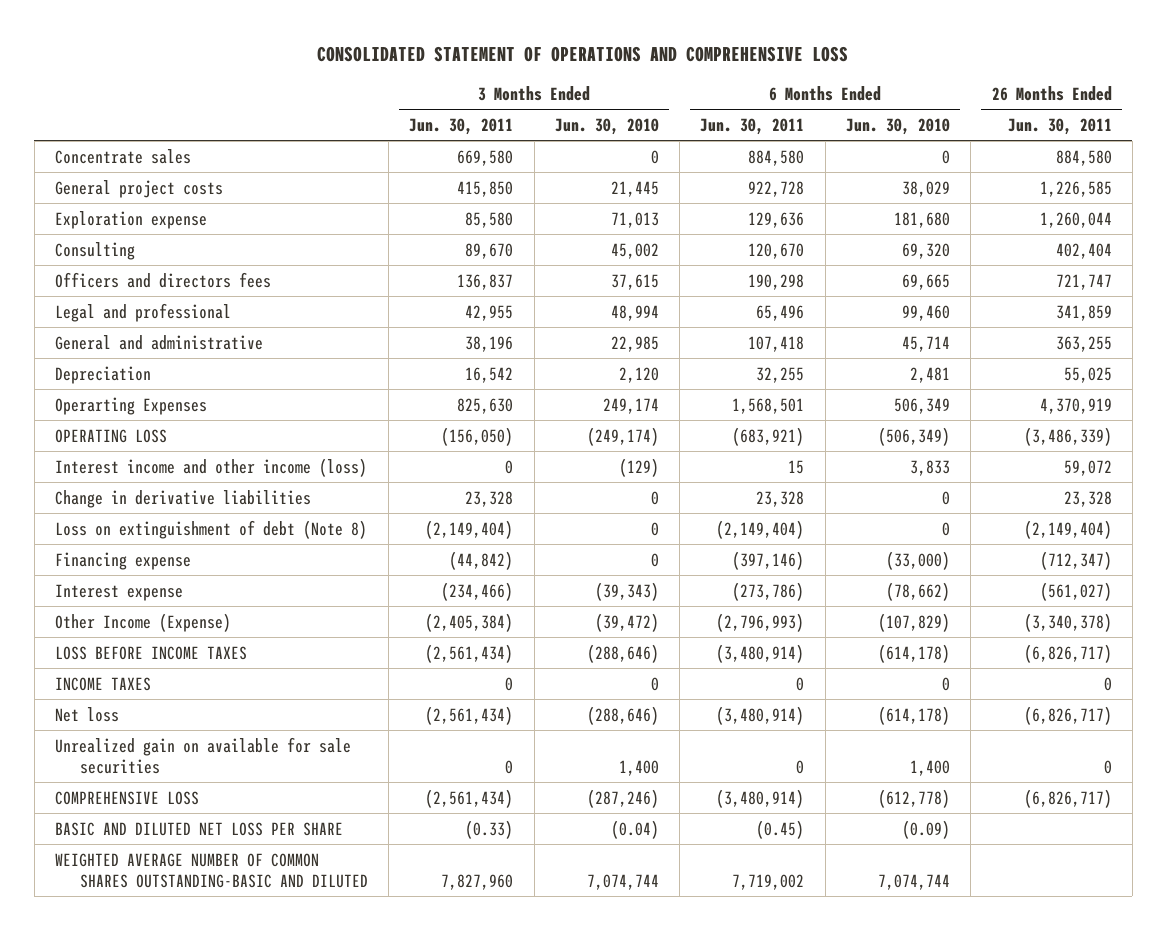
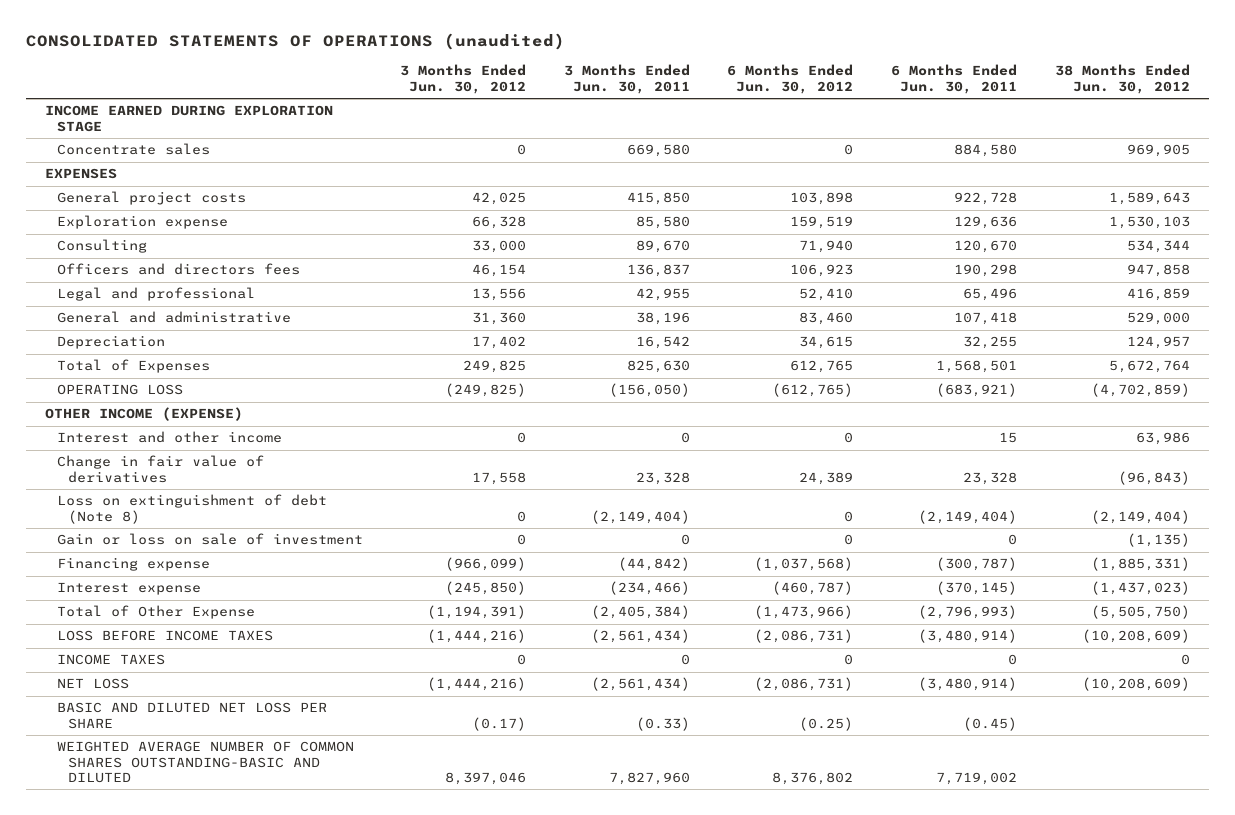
- CONSOLIDATED STATEMENT OF OPERATIONS AND COMPREHENSIVE LOSS
+ CONSOLIDATED STATEMENTS OF OPERATIONS (unaudited)
- | 3 Months Ended Jun. 30, 2011 | 3 Months Ended Jun. 30, 2010 | 6 Months Ended Jun. 30, 2011 | 6 Months Ended Jun. 30, 2010 | 26 Months Ended Jun. 30, 2011
+ | 3 Months Ended Jun. 30, 2012 | 3 Months Ended Jun. 30, 2011 | 6 Months Ended Jun. 30, 2012 | 6 Months Ended Jun. 30, 2011 | 38 Months Ended Jun. 30, 2012
+ INCOME EARNED DURING EXPLORATION STAGE
+ EXPENSES
- Operarting Expenses | 825,630 | 249,174 | 1,568,501 | 506,349 | 4,370,919
+ Total of Expenses | 249,825 | 825,630 | 612,765 | 1,568,501 | 5,672,764
- Interest income and other income (loss) | 0 | (129) | 15 | 3,833 | 59,072
- Change in derivative liabilities | 23,328 | 0 | 23,328 | 0 | 23,328
+ OTHER INCOME (EXPENSE)
+ Interest and other income | 0 | 0 | 0 | 15 | 63,986
+ Change in fair value of derivatives | 17,558 | 23,328 | 24,389 | 23,328 | (96,843)
- Financing expense | (44,842) | 0 | (397,146) | (33,000) | (712,347)
- Interest expense | (234,466) | (39,343) | (273,786) | (78,662) | (561,027)
- Other Income (Expense) | (2,405,384) | (39,472) | (2,796,993) | (107,829) | (3,340,378)
+ Gain or loss on sale of investment | 0 | 0 | 0 | 0 | (1,135)
+ Financing expense | (966,099) | (44,842) | (1,037,568) | (300,787) | (1,885,331)
+ Interest expense | (245,850) | (234,466) | (460,787) | (370,145) | (1,437,023)
+ Total of Other Expense | (1,194,391) | (2,405,384) | (1,473,966) | (2,796,993) | (5,505,750)
- Net loss | (2,561,434) | (288,646) | (3,480,914) | (614,178) | (6,826,717)
- Unrealized gain on available for sale securities | 0 | 1,400 | 0 | 1,400 | 0
- COMPREHENSIVE LOSS | (2,561,434) | (287,246) | (3,480,914) | (612,778) | (6,826,717)
+ NET LOSS | (1,444,216) | (2,561,434) | (2,086,731) | (3,480,914) | (10,208,609)

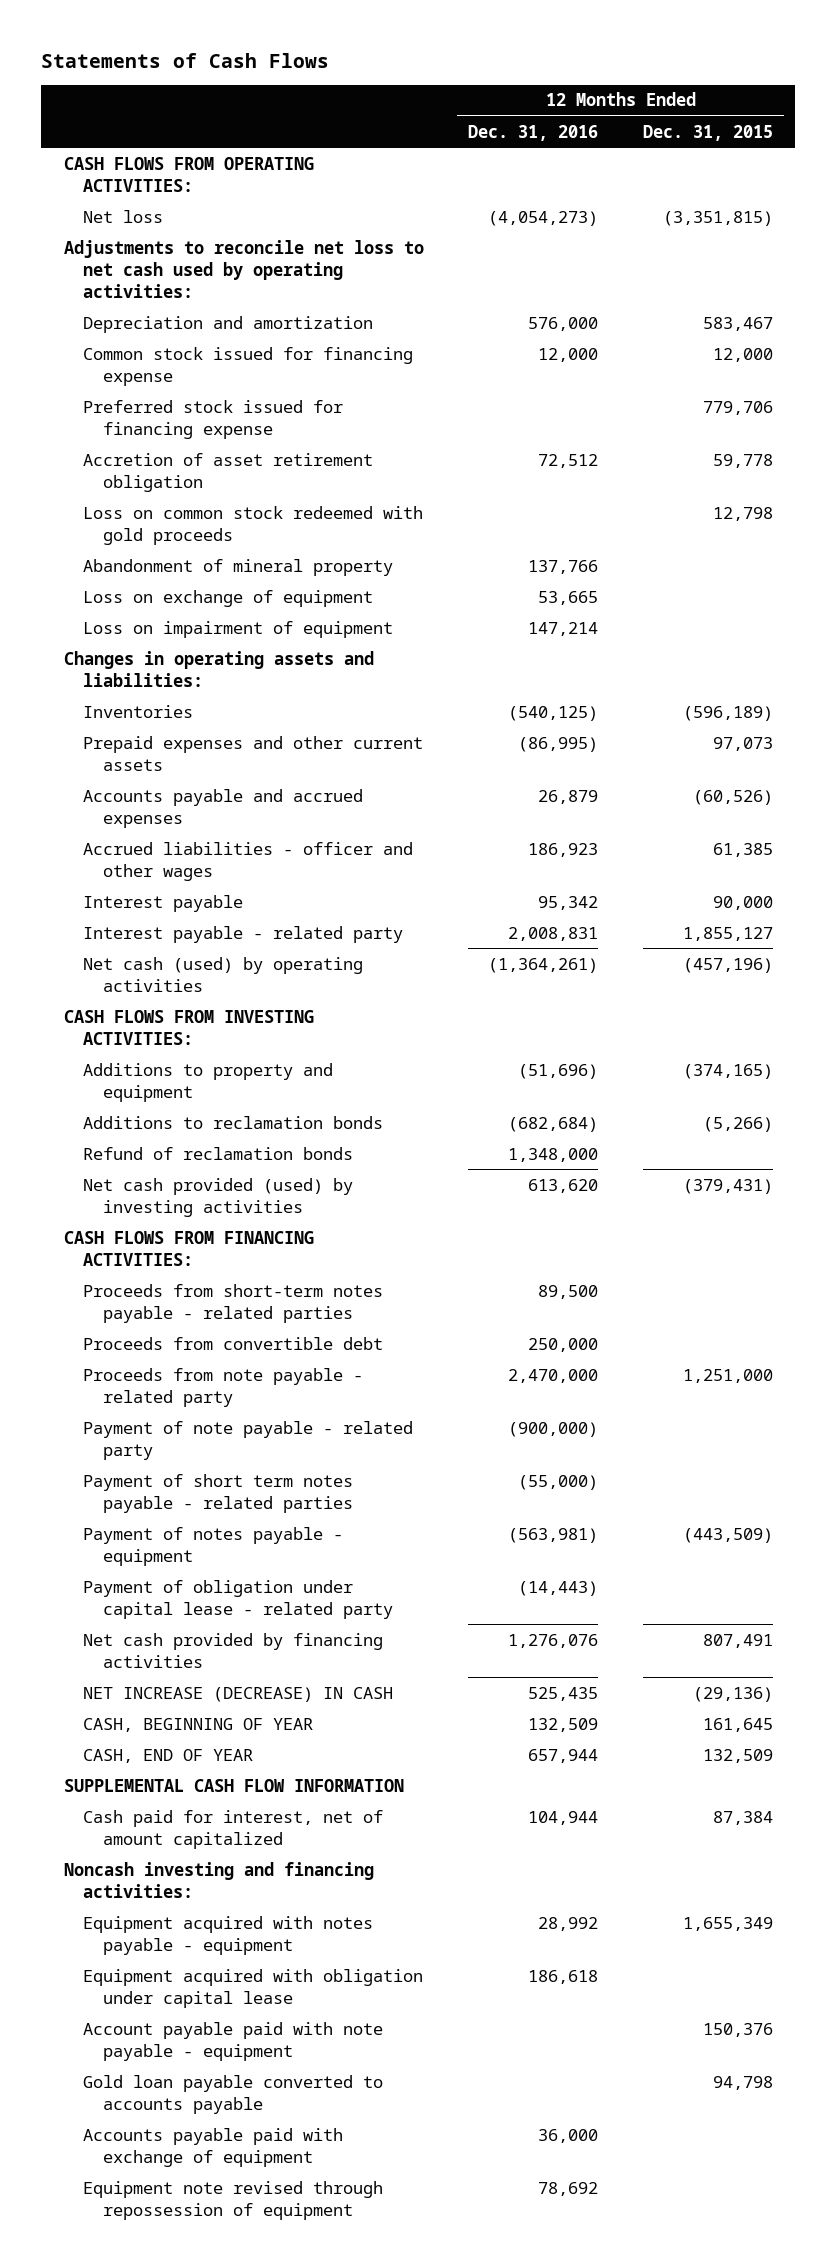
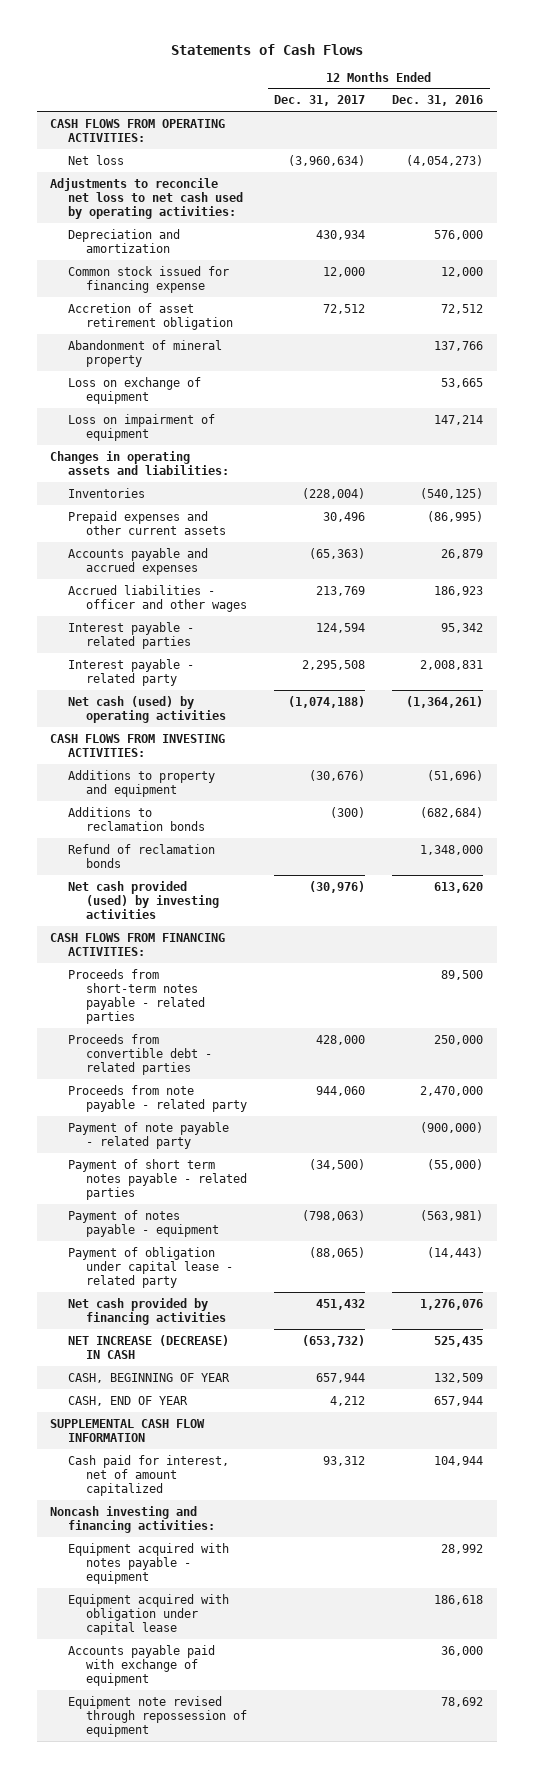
- | 12 Months Ended Dec. 31, 2016 | 12 Months Ended Dec. 31, 2015
+ | 12 Months Ended Dec. 31, 2017 | 12 Months Ended Dec. 31, 2016
- Preferred stock issued for financing expense | | 779,706
- Loss on common stock redeemed with gold proceeds | | 12,798
- Interest payable | 95,342 | 90,000
+ Interest payable - related parties | 124,594 | 95,342
- Proceeds from convertible debt | 250,000 |
+ Proceeds from convertible debt - related parties | 428,000 | 250,000
- Account payable paid with note payable - equipment | | 150,376
- Gold loan payable converted to accounts payable | | 94,798

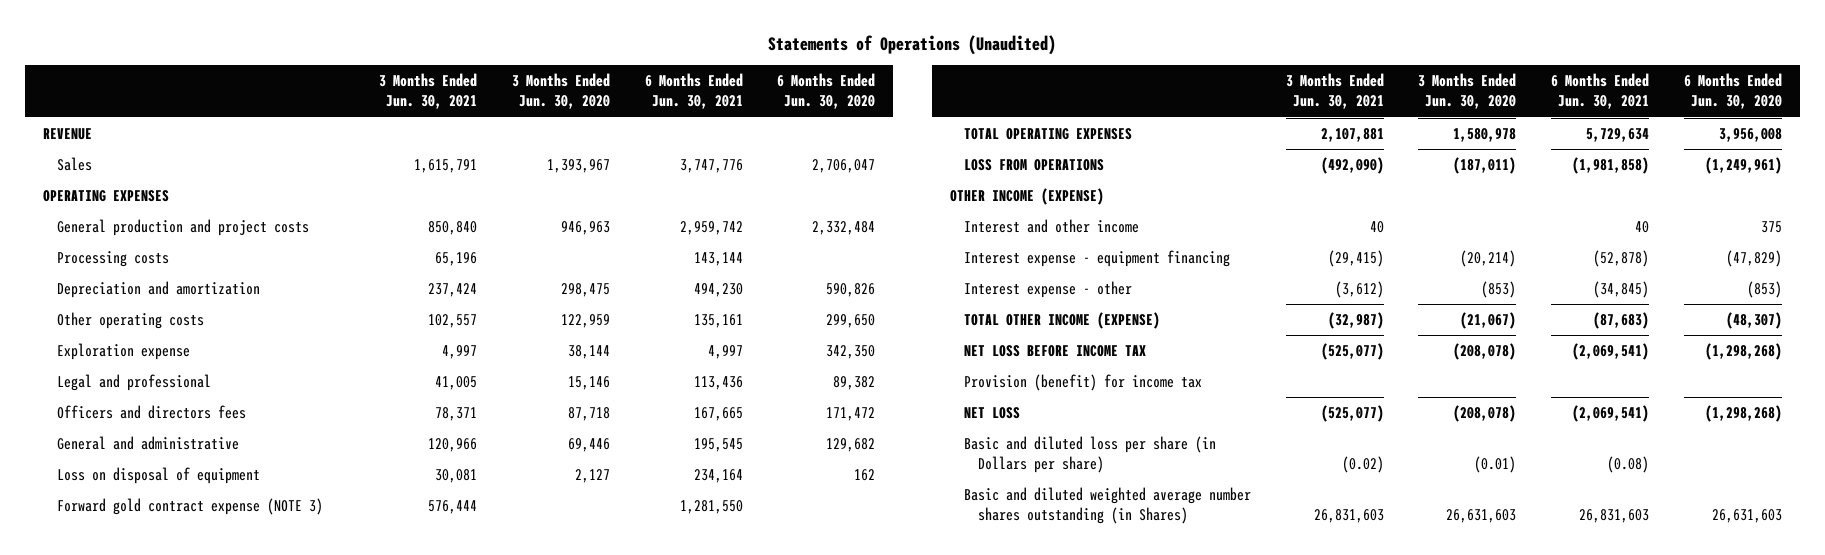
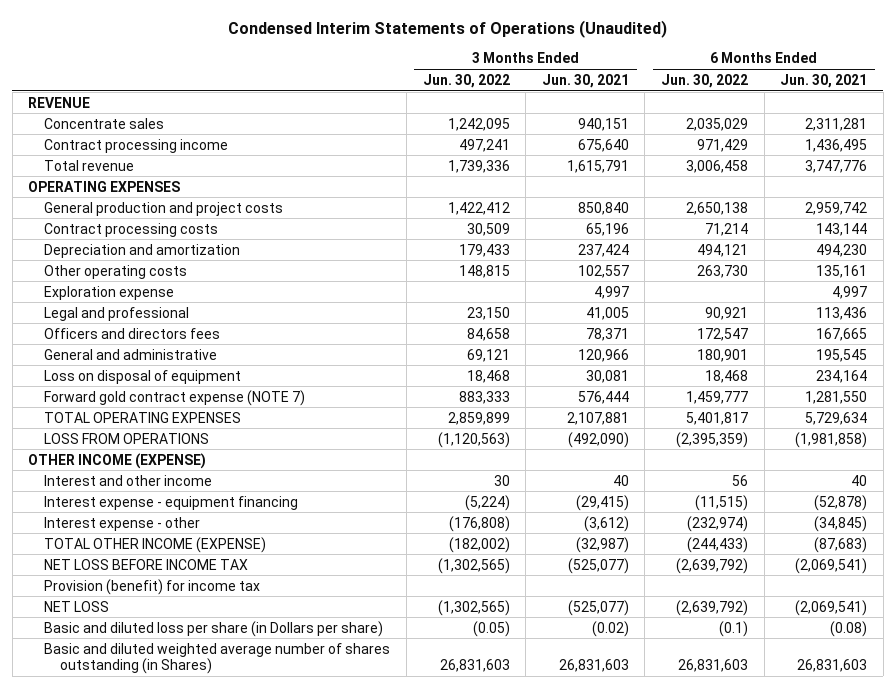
- Statements of Operations (Unaudited)
+ Condensed Interim Statements of Operations (Unaudited)
- | 3 Months Ended Jun. 30, 2021 | 3 Months Ended Jun. 30, 2020 | 6 Months Ended Jun. 30, 2021 | 6 Months Ended Jun. 30, 2020
+ | 3 Months Ended Jun. 30, 2022 | 3 Months Ended Jun. 30, 2021 | 6 Months Ended Jun. 30, 2022 | 6 Months Ended Jun. 30, 2021
- Sales | 1,615,791 | 1,393,967 | 3,747,776 | 2,706,047
+ Concentrate sales | 1,242,095 | 940,151 | 2,035,029 | 2,311,281
+ Contract processing income | 497,241 | 675,640 | 971,429 | 1,436,495
+ Total revenue | 1,739,336 | 1,615,791 | 3,006,458 | 3,747,776
- Processing costs | 65,196 | | 143,144 |
+ Contract processing costs | 30,509 | 65,196 | 71,214 | 143,144
- Forward gold contract expense (NOTE 3) | 576,444 | | 1,281,550 |
+ Forward gold contract expense (NOTE 7) | 883,333 | 576,444 | 1,459,777 | 1,281,550
- Basic and diluted weighted average number shares outstanding (in Shares) | 26,831,603 | 26,631,603 | 26,831,603 | 26,631,603
+ Basic and diluted weighted average number of shares outstanding (in Shares) | 26,831,603 | 26,831,603 | 26,831,603 | 26,831,603

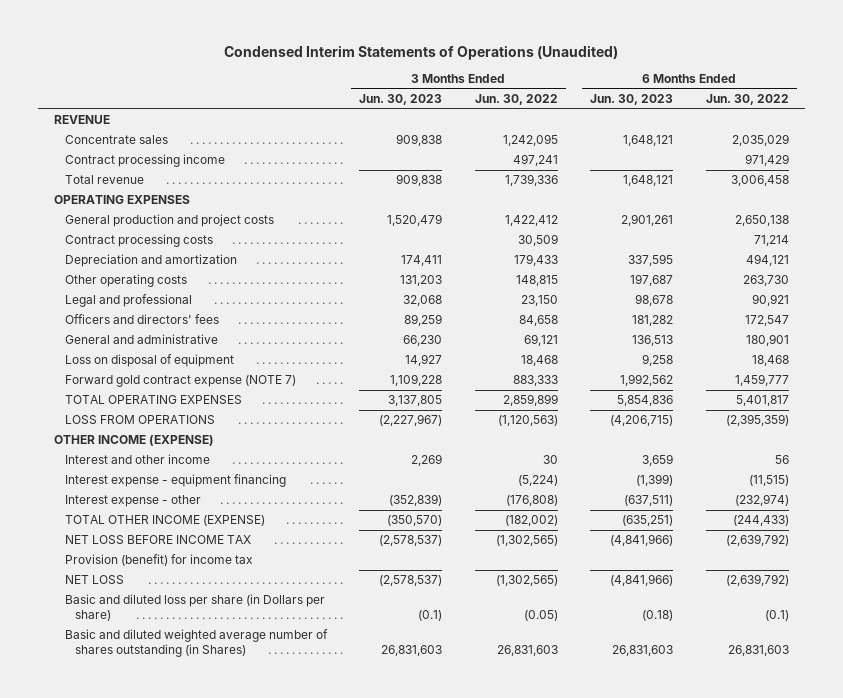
- | 3 Months Ended Jun. 30, 2022 | 3 Months Ended Jun. 30, 2021 | 6 Months Ended Jun. 30, 2022 | 6 Months Ended Jun. 30, 2021
+ | 3 Months Ended Jun. 30, 2023 | 3 Months Ended Jun. 30, 2022 | 6 Months Ended Jun. 30, 2023 | 6 Months Ended Jun. 30, 2022
- Exploration expense | | 4,997 | | 4,997
- Officers and directors fees | 84,658 | 78,371 | 172,547 | 167,665
+ Officers and directors' fees | 89,259 | 84,658 | 181,282 | 172,547

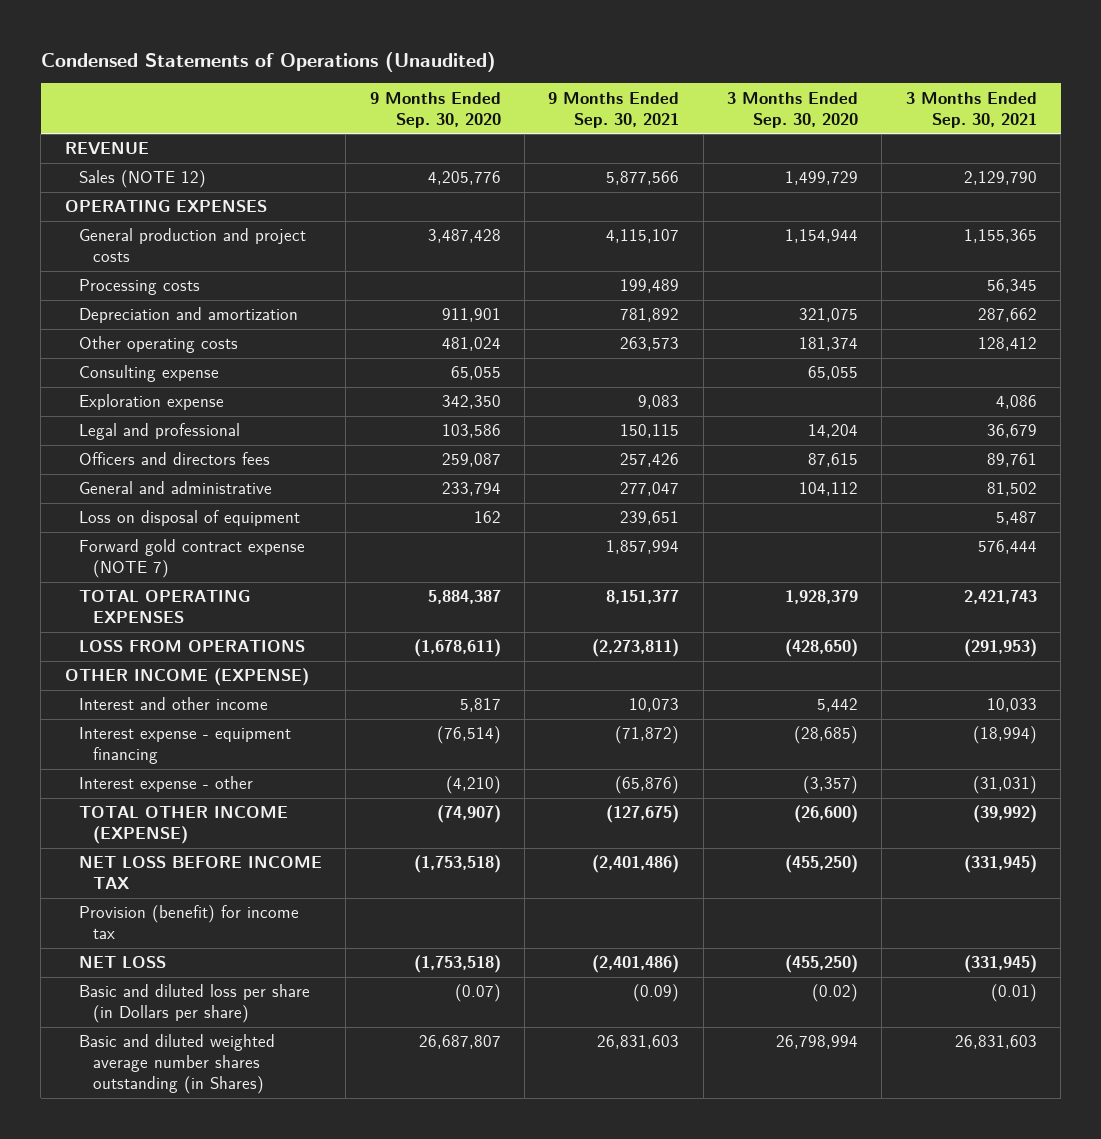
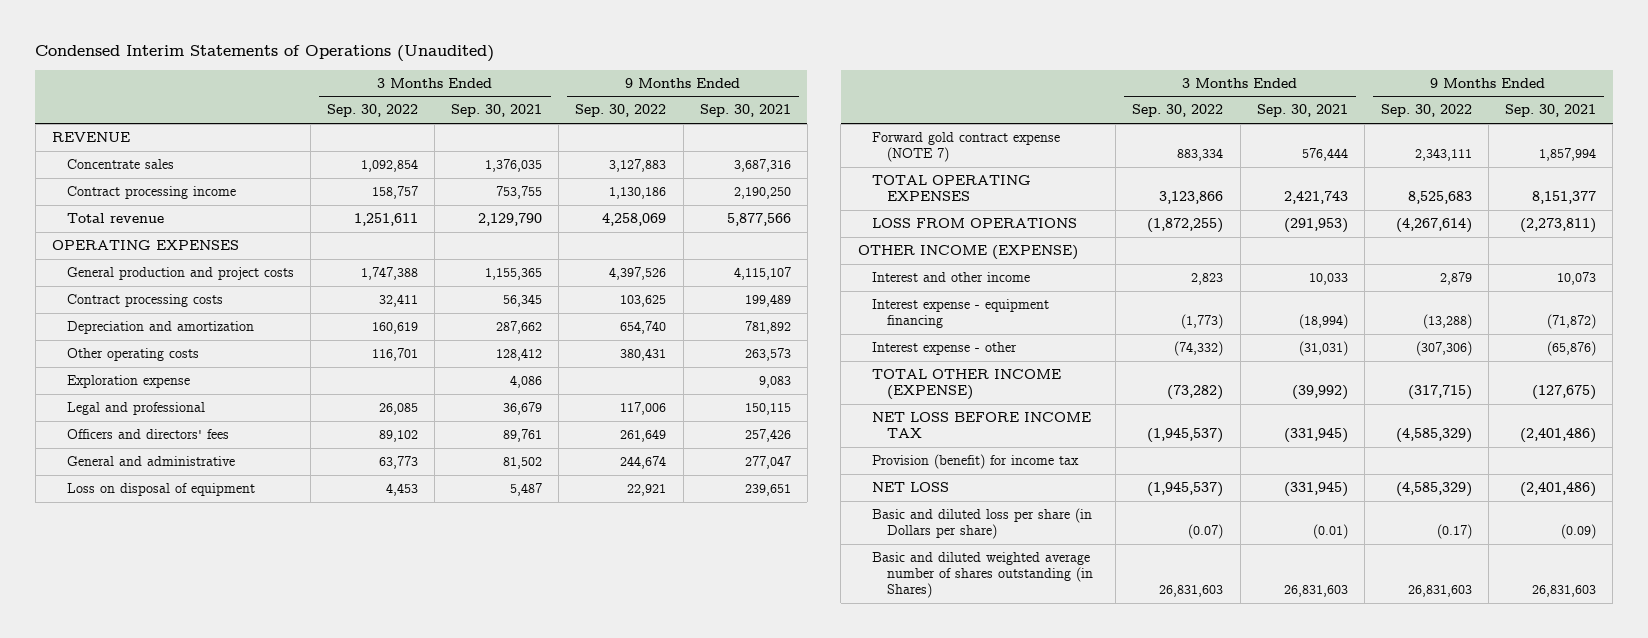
- Condensed Statements of Operations (Unaudited)
+ Condensed Interim Statements of Operations (Unaudited)
- | 9 Months Ended Sep. 30, 2020 | 9 Months Ended Sep. 30, 2021 | 3 Months Ended Sep. 30, 2020 | 3 Months Ended Sep. 30, 2021
+ | 3 Months Ended Sep. 30, 2022 | 3 Months Ended Sep. 30, 2021 | 9 Months Ended Sep. 30, 2022 | 9 Months Ended Sep. 30, 2021
- Sales (NOTE 12) | 4,205,776 | 5,877,566 | 1,499,729 | 2,129,790
+ Concentrate sales | 1,092,854 | 1,376,035 | 3,127,883 | 3,687,316
+ Contract processing income | 158,757 | 753,755 | 1,130,186 | 2,190,250
+ Total revenue | 1,251,611 | 2,129,790 | 4,258,069 | 5,877,566
- Processing costs | | 199,489 | | 56,345
+ Contract processing costs | 32,411 | 56,345 | 103,625 | 199,489
- Consulting expense | 65,055 | | 65,055 |
- Officers and directors fees | 259,087 | 257,426 | 87,615 | 89,761
+ Officers and directors' fees | 89,102 | 89,761 | 261,649 | 257,426
- Basic and diluted weighted average number shares outstanding (in Shares) | 26,687,807 | 26,831,603 | 26,798,994 | 26,831,603
+ Basic and diluted weighted average number of shares outstanding (in Shares) | 26,831,603 | 26,831,603 | 26,831,603 | 26,831,603

